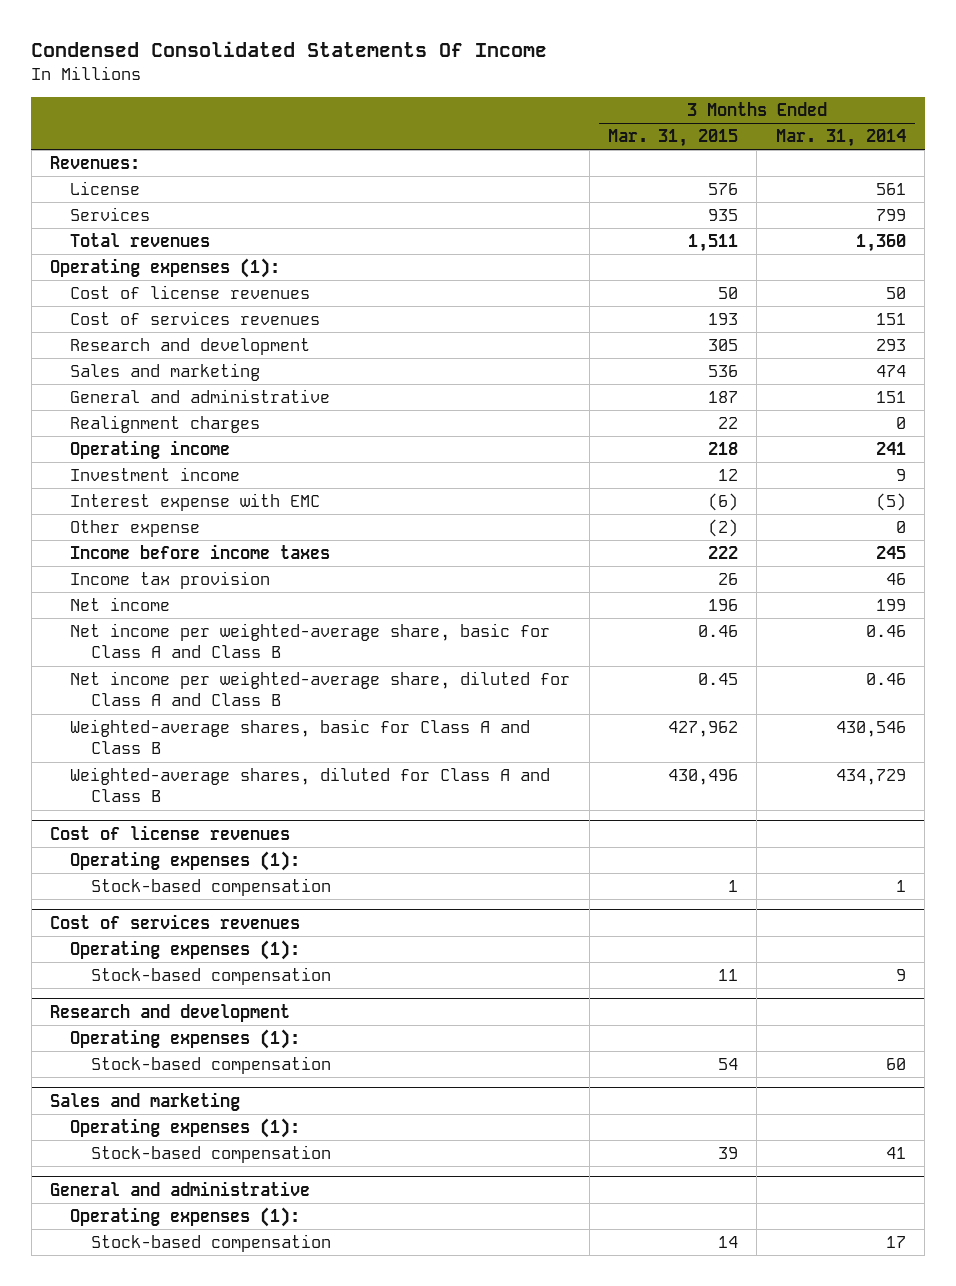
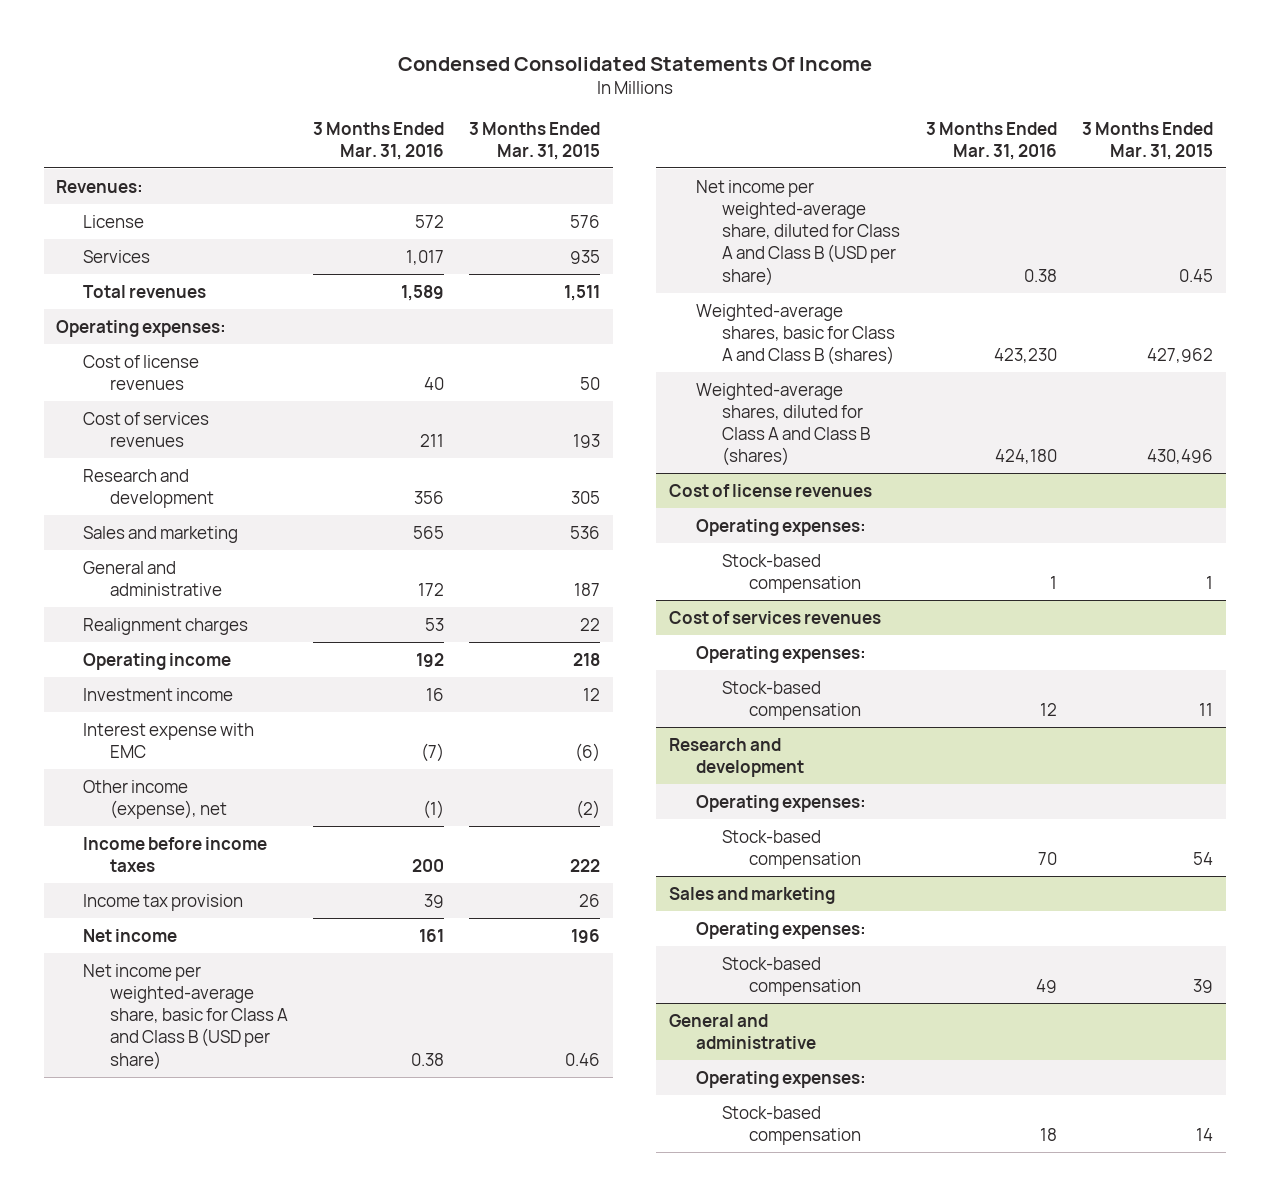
- | 3 Months Ended Mar. 31, 2015 | 3 Months Ended Mar. 31, 2014
+ | 3 Months Ended Mar. 31, 2016 | 3 Months Ended Mar. 31, 2015
- Operating expenses (1):
+ Operating expenses:
- Other expense | (2) | 0
+ Other income (expense), net | (1) | (2)
- Net income per weighted-average share, basic for Class A and Class B | 0.46 | 0.46
- Net income per weighted-average share, diluted for Class A and Class B | 0.45 | 0.46
- Weighted-average shares, basic for Class A and Class B | 427,962 | 430,546
- Weighted-average shares, diluted for Class A and Class B | 430,496 | 434,729
+ Net income per weighted-average share, basic for Class A and Class B (USD per share) | 0.38 | 0.46
+ Net income per weighted-average share, diluted for Class A and Class B (USD per share) | 0.38 | 0.45
+ Weighted-average shares, basic for Class A and Class B (shares) | 423,230 | 427,962
+ Weighted-average shares, diluted for Class A and Class B (shares) | 424,180 | 430,496
@ Cost of license revenues
- Operating expenses (1):
+ Operating expenses:
@ Cost of services revenues
- Operating expenses (1):
+ Operating expenses:
@ Research and development
- Operating expenses (1):
+ Operating expenses:
@ Sales and marketing
- Operating expenses (1):
+ Operating expenses:
@ General and administrative
- Operating expenses (1):
+ Operating expenses:

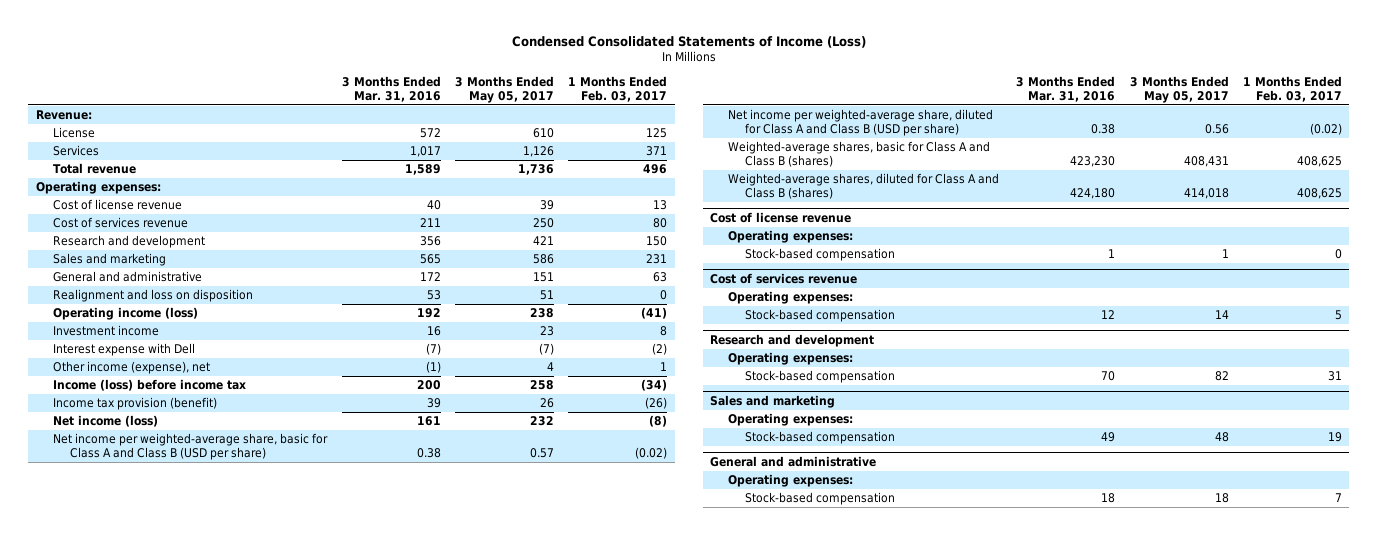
- Condensed Consolidated Statements Of Income
+ Condensed Consolidated Statements of Income (Loss)
- | 3 Months Ended Mar. 31, 2016 | 3 Months Ended Mar. 31, 2015
+ | 3 Months Ended Mar. 31, 2016 | 3 Months Ended May 05, 2017 | 1 Months Ended Feb. 03, 2017
- Revenues:
+ Revenue:
- Total revenues | 1,589 | 1,511
+ Total revenue | 1,589 | 1,736 | 496
- Cost of license revenues | 40 | 50
- Cost of services revenues | 211 | 193
+ Cost of license revenue | 40 | 39 | 13
+ Cost of services revenue | 211 | 250 | 80
- Realignment charges | 53 | 22
- Operating income | 192 | 218
+ Realignment and loss on disposition | 53 | 51 | 0
+ Operating income (loss) | 192 | 238 | (41)
- Interest expense with EMC | (7) | (6)
+ Interest expense with Dell | (7) | (7) | (2)
- Income before income taxes | 200 | 222
- Income tax provision | 39 | 26
- Net income | 161 | 196
+ Income (loss) before income tax | 200 | 258 | (34)
+ Income tax provision (benefit) | 39 | 26 | (26)
+ Net income (loss) | 161 | 232 | (8)
- Cost of license revenues
+ Cost of license revenue
- Cost of services revenues
+ Cost of services revenue

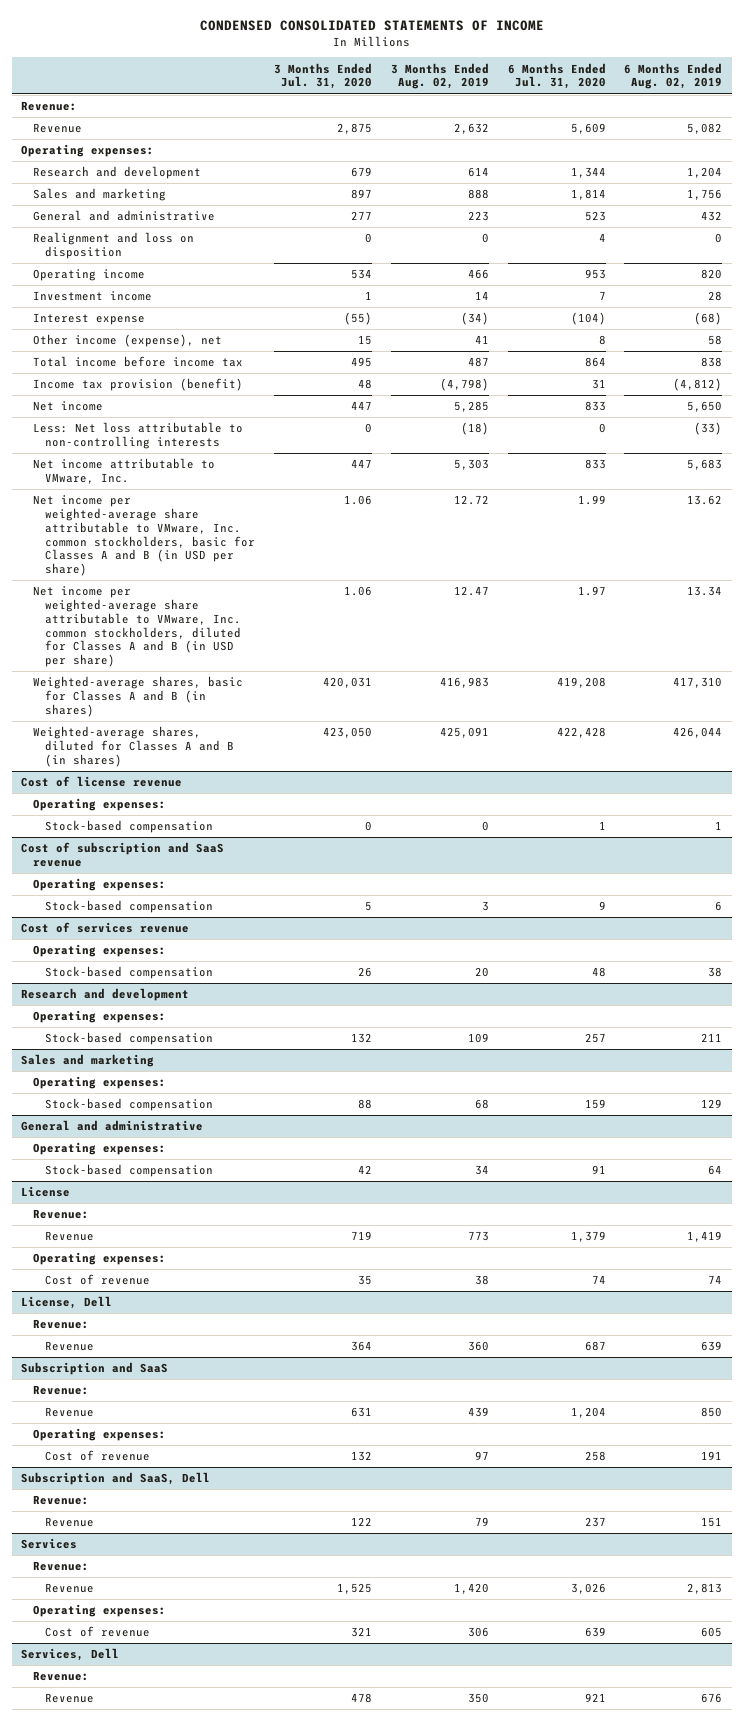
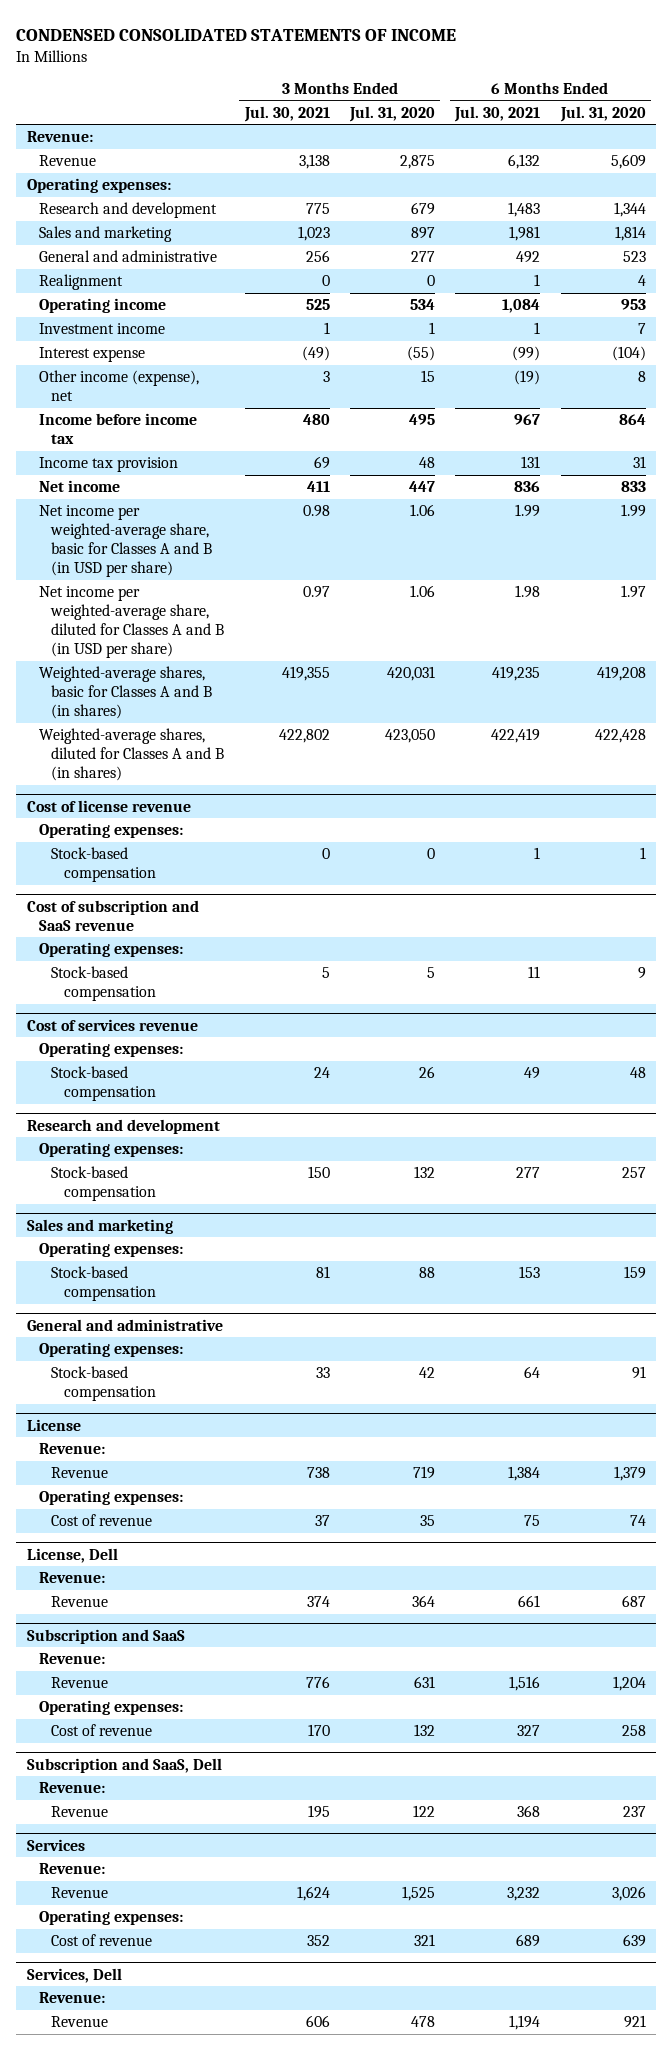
- | 3 Months Ended Jul. 31, 2020 | 3 Months Ended Aug. 02, 2019 | 6 Months Ended Jul. 31, 2020 | 6 Months Ended Aug. 02, 2019
+ | 3 Months Ended Jul. 30, 2021 | 3 Months Ended Jul. 31, 2020 | 6 Months Ended Jul. 30, 2021 | 6 Months Ended Jul. 31, 2020
- Realignment and loss on disposition | 0 | 0 | 4 | 0
+ Realignment | 0 | 0 | 1 | 4
- Total income before income tax | 495 | 487 | 864 | 838
- Income tax provision (benefit) | 48 | (4,798) | 31 | (4,812)
+ Income before income tax | 480 | 495 | 967 | 864
+ Income tax provision | 69 | 48 | 131 | 31
- Less: Net loss attributable to non-controlling interests | 0 | (18) | 0 | (33)
- Net income attributable to VMware, Inc. | 447 | 5,303 | 833 | 5,683
- Net income per weighted-average share attributable to VMware, Inc. common stockholders, basic for Classes A and B (in USD per share) | 1.06 | 12.72 | 1.99 | 13.62
- Net income per weighted-average share attributable to VMware, Inc. common stockholders, diluted for Classes A and B (in USD per share) | 1.06 | 12.47 | 1.97 | 13.34
+ Net income per weighted-average share, basic for Classes A and B (in USD per share) | 0.98 | 1.06 | 1.99 | 1.99
+ Net income per weighted-average share, diluted for Classes A and B (in USD per share) | 0.97 | 1.06 | 1.98 | 1.97

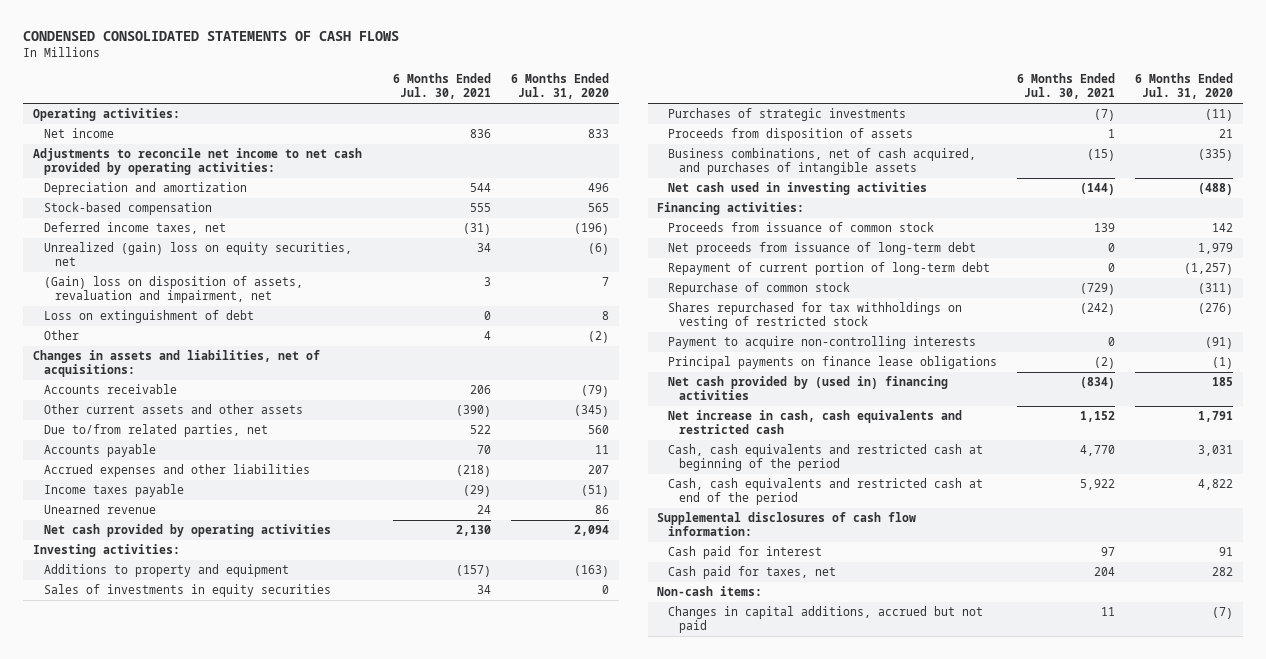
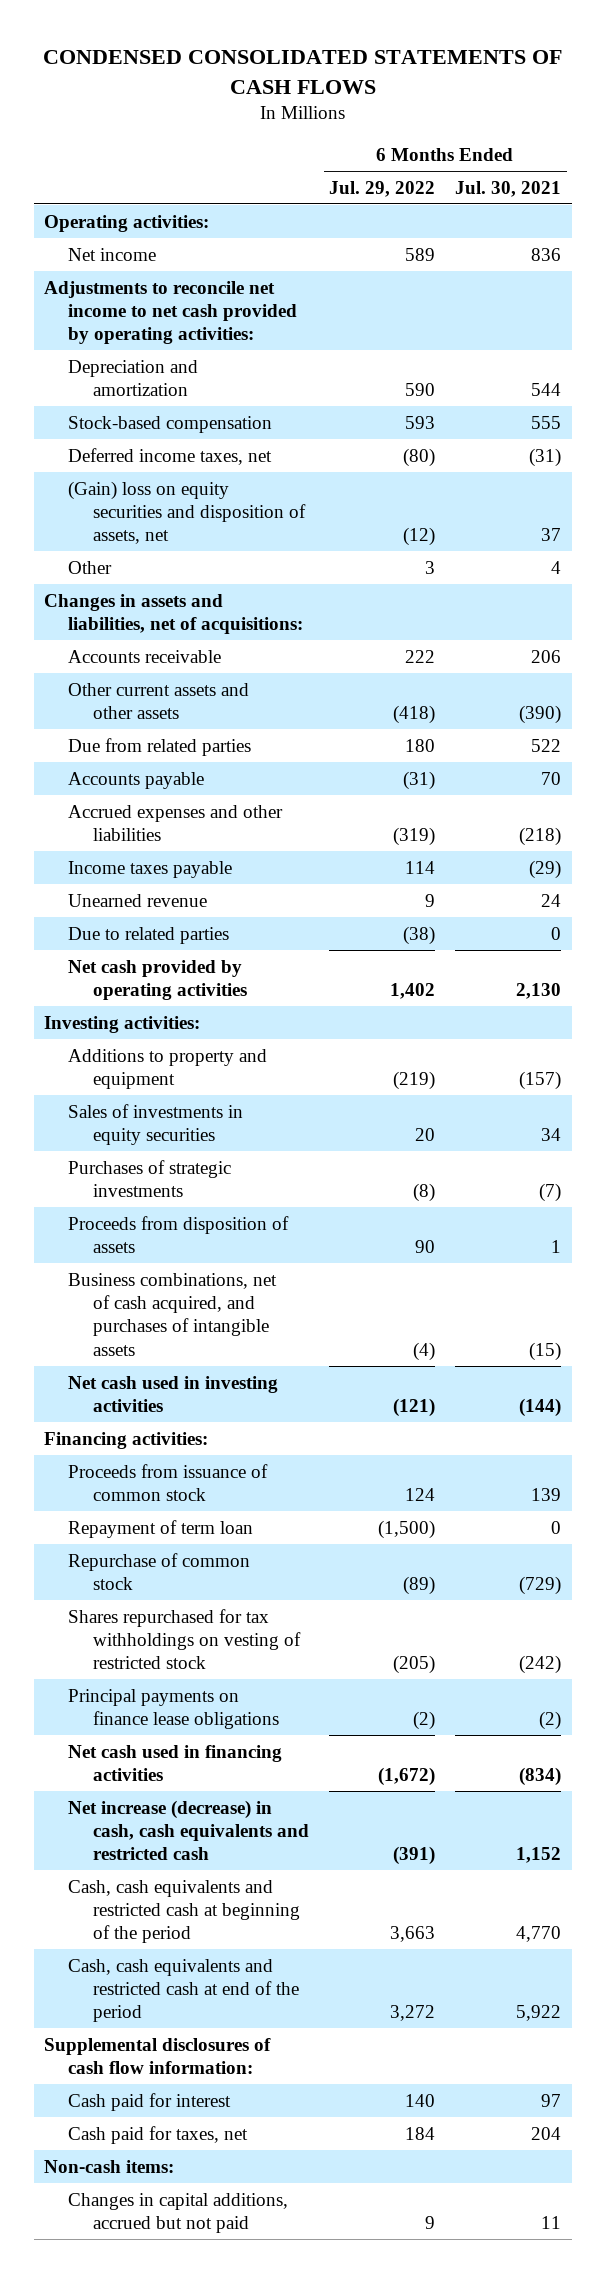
- | 6 Months Ended Jul. 30, 2021 | 6 Months Ended Jul. 31, 2020
+ | 6 Months Ended Jul. 29, 2022 | 6 Months Ended Jul. 30, 2021
- Unrealized (gain) loss on equity securities, net | 34 | (6)
- (Gain) loss on disposition of assets, revaluation and impairment, net | 3 | 7
- Loss on extinguishment of debt | 0 | 8
+ (Gain) loss on equity securities and disposition of assets, net | (12) | 37
- Due to/from related parties, net | 522 | 560
+ Due from related parties | 180 | 522
+ Due to related parties | (38) | 0
- Net proceeds from issuance of long-term debt | 0 | 1,979
- Repayment of current portion of long-term debt | 0 | (1,257)
+ Repayment of term loan | (1,500) | 0
- Payment to acquire non-controlling interests | 0 | (91)
- Net cash provided by (used in) financing activities | (834) | 185
- Net increase in cash, cash equivalents and restricted cash | 1,152 | 1,791
+ Net cash used in financing activities | (1,672) | (834)
+ Net increase (decrease) in cash, cash equivalents and restricted cash | (391) | 1,152

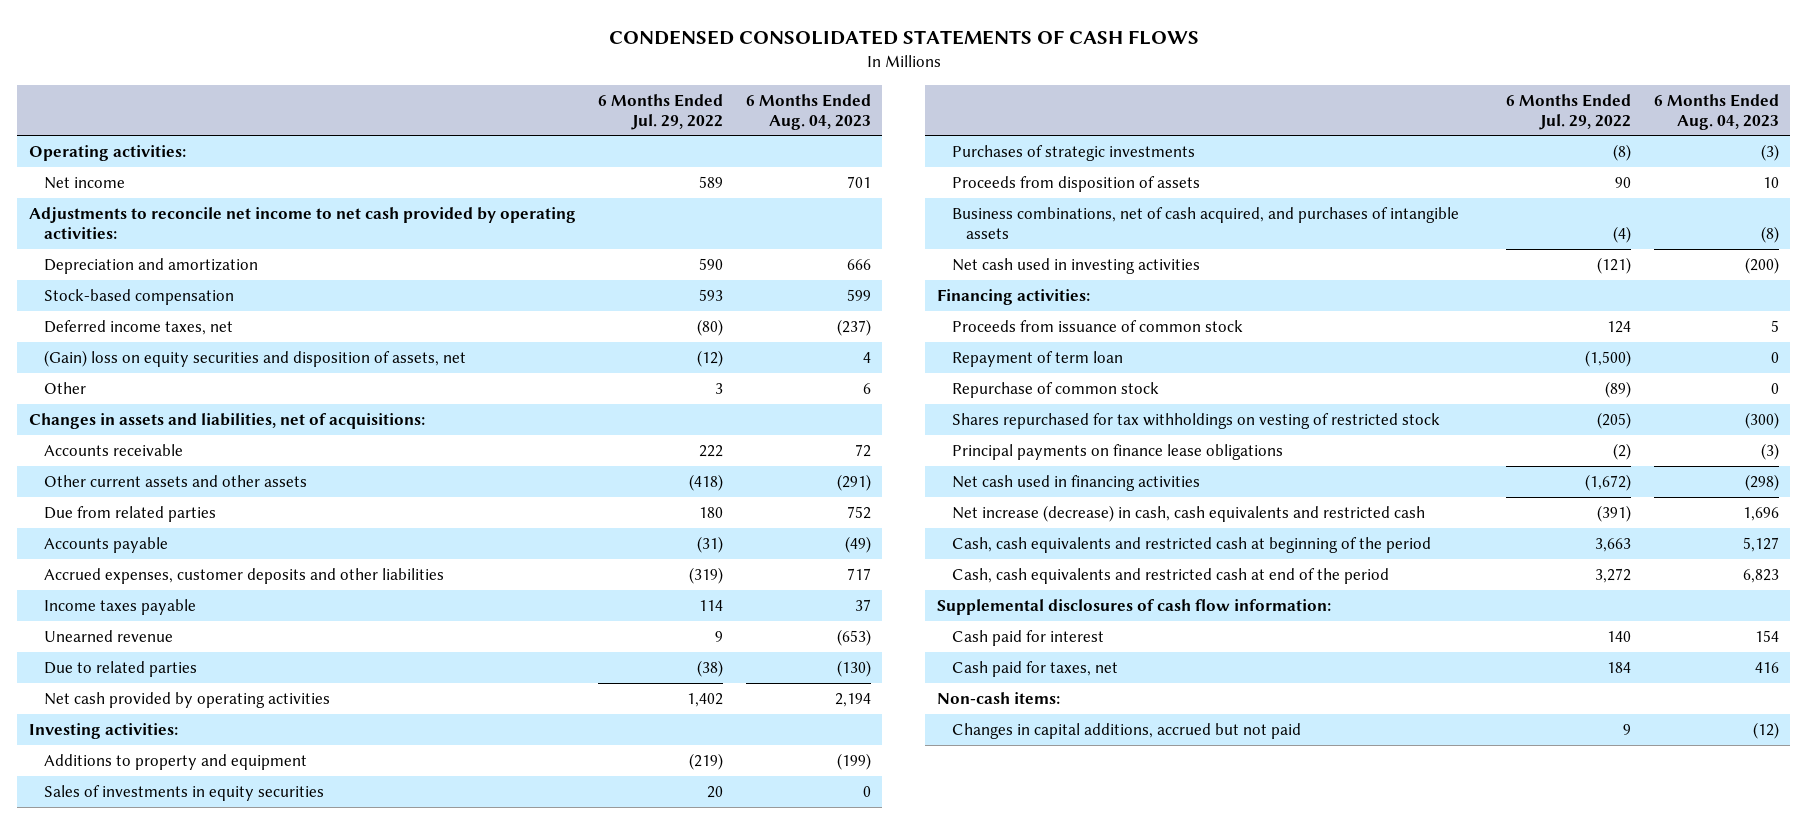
- | 6 Months Ended Jul. 29, 2022 | 6 Months Ended Jul. 30, 2021
+ | 6 Months Ended Jul. 29, 2022 | 6 Months Ended Aug. 04, 2023
- Accrued expenses and other liabilities | (319) | (218)
+ Accrued expenses, customer deposits and other liabilities | (319) | 717

